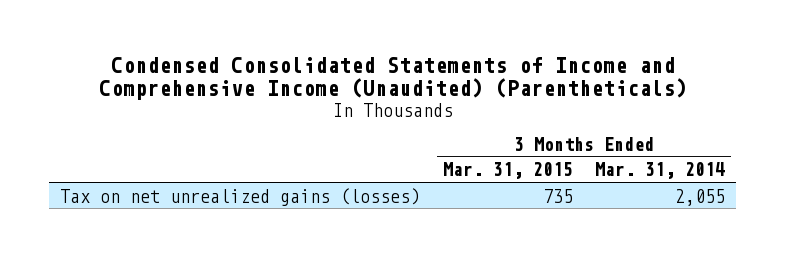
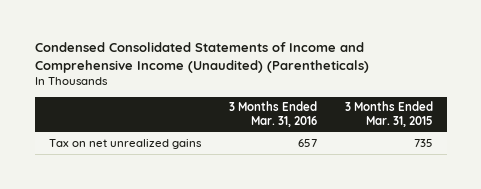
- | 3 Months Ended Mar. 31, 2015 | 3 Months Ended Mar. 31, 2014
+ | 3 Months Ended Mar. 31, 2016 | 3 Months Ended Mar. 31, 2015
- Tax on net unrealized gains (losses) | 735 | 2,055
+ Tax on net unrealized gains | 657 | 735

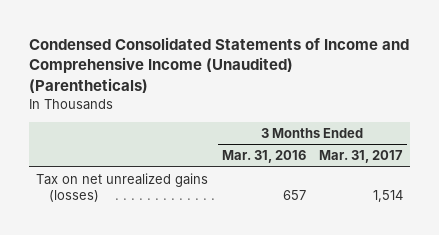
- | 3 Months Ended Mar. 31, 2016 | 3 Months Ended Mar. 31, 2015
+ | 3 Months Ended Mar. 31, 2016 | 3 Months Ended Mar. 31, 2017
- Tax on net unrealized gains | 657 | 735
+ Tax on net unrealized gains (losses) | 657 | 1,514

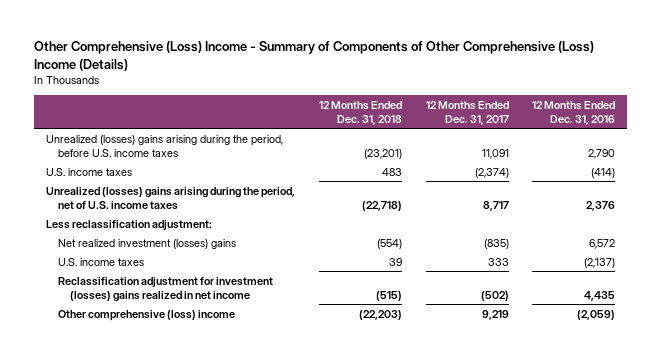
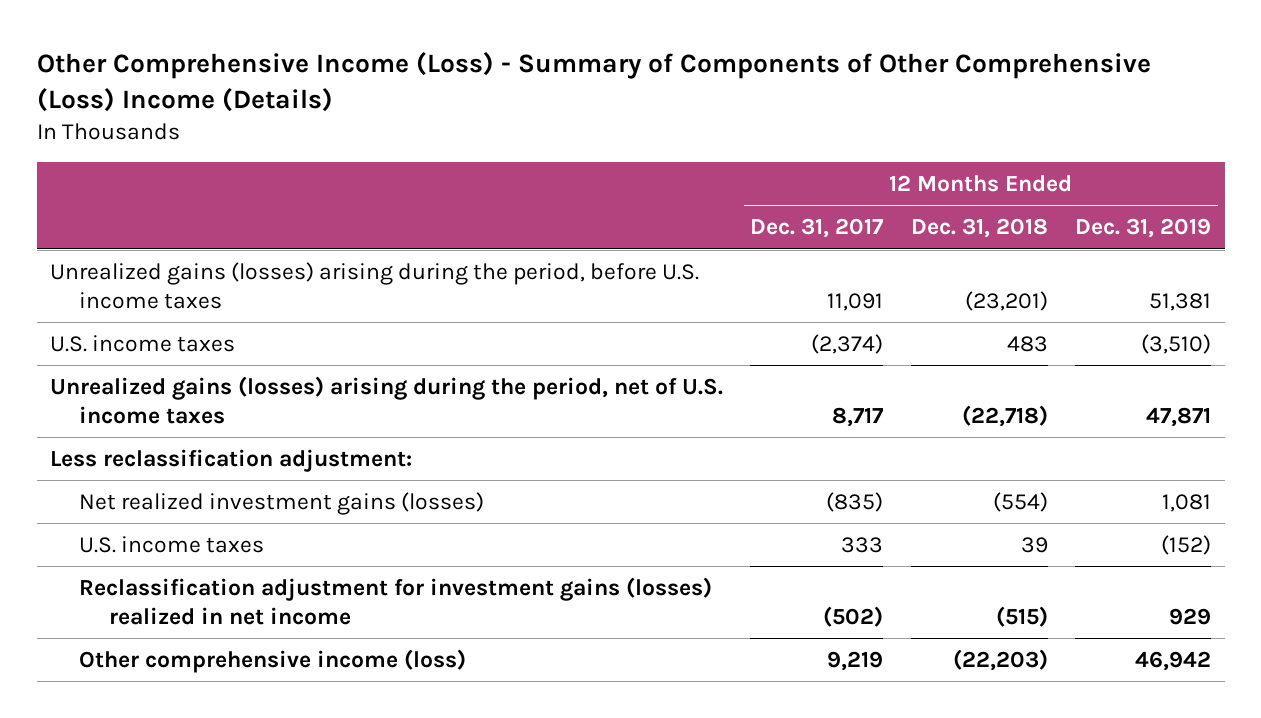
- Other Comprehensive (Loss) Income - Summary of Components of Other Comprehensive (Loss) Income (Details)
+ Other Comprehensive Income (Loss) - Summary of Components of Other Comprehensive (Loss) Income (Details)
- | 12 Months Ended Dec. 31, 2018 | 12 Months Ended Dec. 31, 2017 | 12 Months Ended Dec. 31, 2016
+ | 12 Months Ended Dec. 31, 2017 | 12 Months Ended Dec. 31, 2018 | 12 Months Ended Dec. 31, 2019
- Unrealized (losses) gains arising during the period, before U.S. income taxes | (23,201) | 11,091 | 2,790
+ Unrealized gains (losses) arising during the period, before U.S. income taxes | 11,091 | (23,201) | 51,381
- Unrealized (losses) gains arising during the period, net of U.S. income taxes | (22,718) | 8,717 | 2,376
+ Unrealized gains (losses) arising during the period, net of U.S. income taxes | 8,717 | (22,718) | 47,871
- Net realized investment (losses) gains | (554) | (835) | 6,572
+ Net realized investment gains (losses) | (835) | (554) | 1,081
- Reclassification adjustment for investment (losses) gains realized in net income | (515) | (502) | 4,435
- Other comprehensive (loss) income | (22,203) | 9,219 | (2,059)
+ Reclassification adjustment for investment gains (losses) realized in net income | (502) | (515) | 929
+ Other comprehensive income (loss) | 9,219 | (22,203) | 46,942

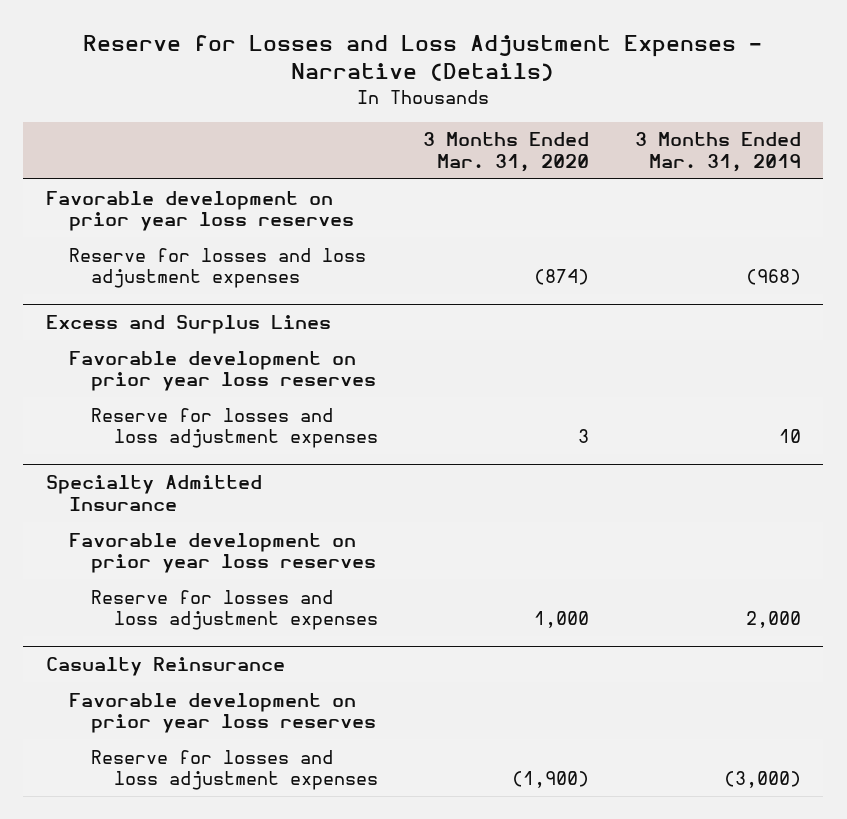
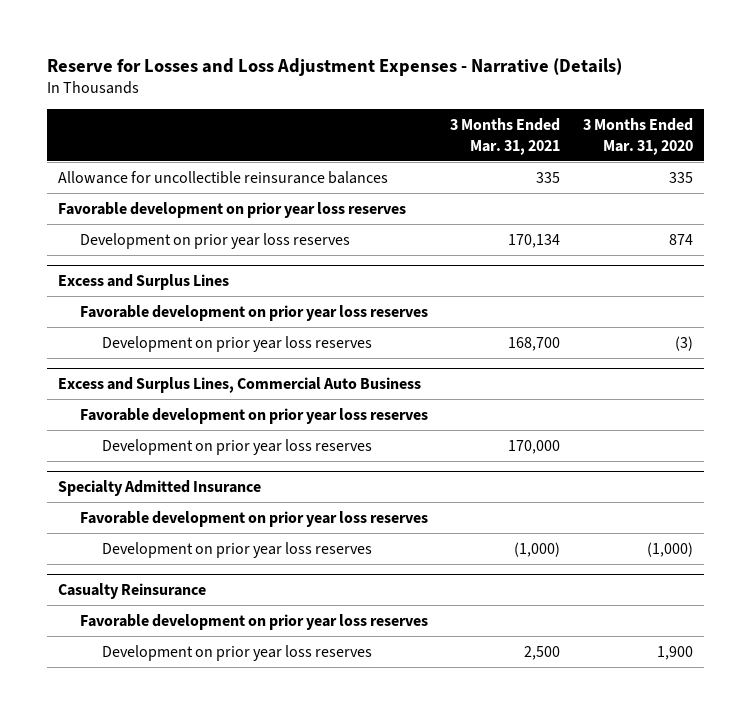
- | 3 Months Ended Mar. 31, 2020 | 3 Months Ended Mar. 31, 2019
+ | 3 Months Ended Mar. 31, 2021 | 3 Months Ended Mar. 31, 2020
+ Allowance for uncollectible reinsurance balances | 335 | 335
- Reserve for losses and loss adjustment expenses | (874) | (968)
+ Development on prior year loss reserves | 170,134 | 874
@ Excess and Surplus Lines
- Reserve for losses and loss adjustment expenses | 3 | 10
+ Development on prior year loss reserves | 168,700 | (3)
+ Excess and Surplus Lines, Commercial Auto Business
+ Favorable development on prior year loss reserves
+ Development on prior year loss reserves | 170,000 |
@ Specialty Admitted Insurance
- Reserve for losses and loss adjustment expenses | 1,000 | 2,000
+ Development on prior year loss reserves | (1,000) | (1,000)
@ Casualty Reinsurance
- Reserve for losses and loss adjustment expenses | (1,900) | (3,000)
+ Development on prior year loss reserves | 2,500 | 1,900

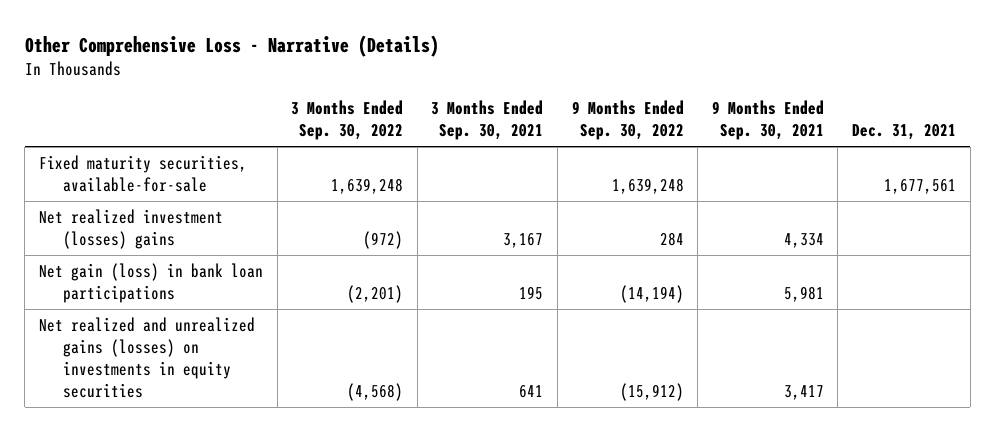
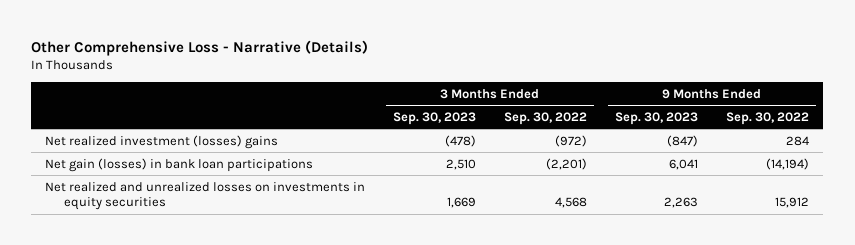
- | 3 Months Ended Sep. 30, 2022 | 3 Months Ended Sep. 30, 2021 | 9 Months Ended Sep. 30, 2022 | 9 Months Ended Sep. 30, 2021 | Dec. 31, 2021
+ | 3 Months Ended Sep. 30, 2023 | 3 Months Ended Sep. 30, 2022 | 9 Months Ended Sep. 30, 2023 | 9 Months Ended Sep. 30, 2022
- Fixed maturity securities, available-for-sale | 1,639,248 | | 1,639,248 | | 1,677,561
- Net gain (loss) in bank loan participations | (2,201) | 195 | (14,194) | 5,981 |
- Net realized and unrealized gains (losses) on investments in equity securities | (4,568) | 641 | (15,912) | 3,417 |
+ Net gain (losses) in bank loan participations | 2,510 | (2,201) | 6,041 | (14,194)
+ Net realized and unrealized losses on investments in equity securities | 1,669 | 4,568 | 2,263 | 15,912

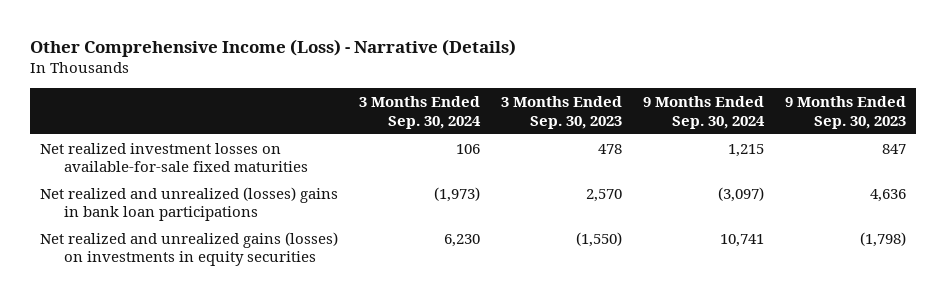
- Other Comprehensive Loss - Narrative (Details)
+ Other Comprehensive Income (Loss) - Narrative (Details)
- | 3 Months Ended Sep. 30, 2023 | 3 Months Ended Sep. 30, 2022 | 9 Months Ended Sep. 30, 2023 | 9 Months Ended Sep. 30, 2022
+ | 3 Months Ended Sep. 30, 2024 | 3 Months Ended Sep. 30, 2023 | 9 Months Ended Sep. 30, 2024 | 9 Months Ended Sep. 30, 2023
- Net realized investment (losses) gains | (478) | (972) | (847) | 284
- Net gain (losses) in bank loan participations | 2,510 | (2,201) | 6,041 | (14,194)
- Net realized and unrealized losses on investments in equity securities | 1,669 | 4,568 | 2,263 | 15,912
+ Net realized investment losses on available-for-sale fixed maturities | 106 | 478 | 1,215 | 847
+ Net realized and unrealized (losses) gains in bank loan participations | (1,973) | 2,570 | (3,097) | 4,636
+ Net realized and unrealized gains (losses) on investments in equity securities | 6,230 | (1,550) | 10,741 | (1,798)

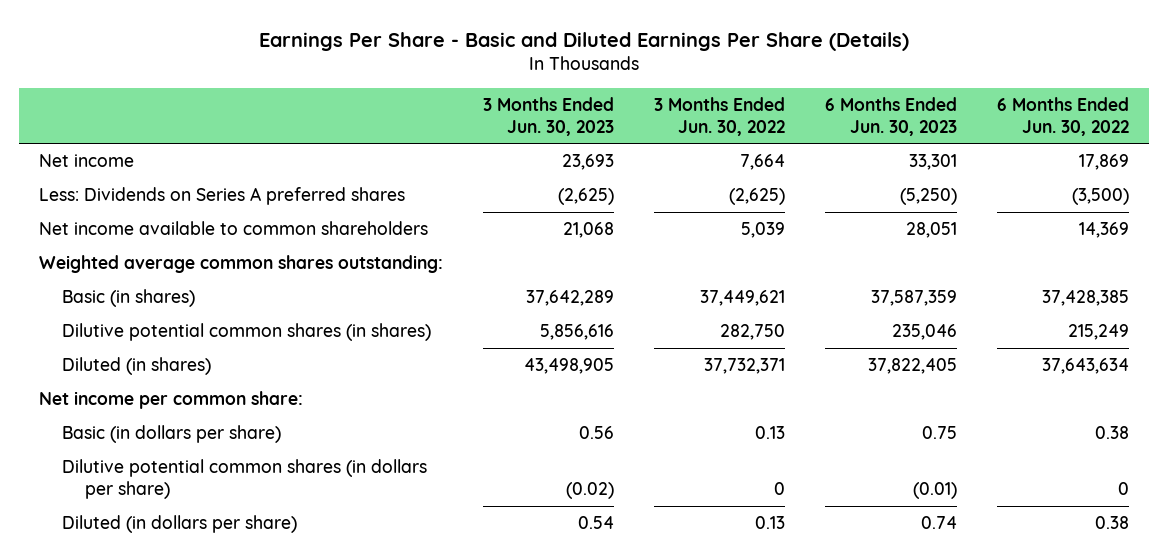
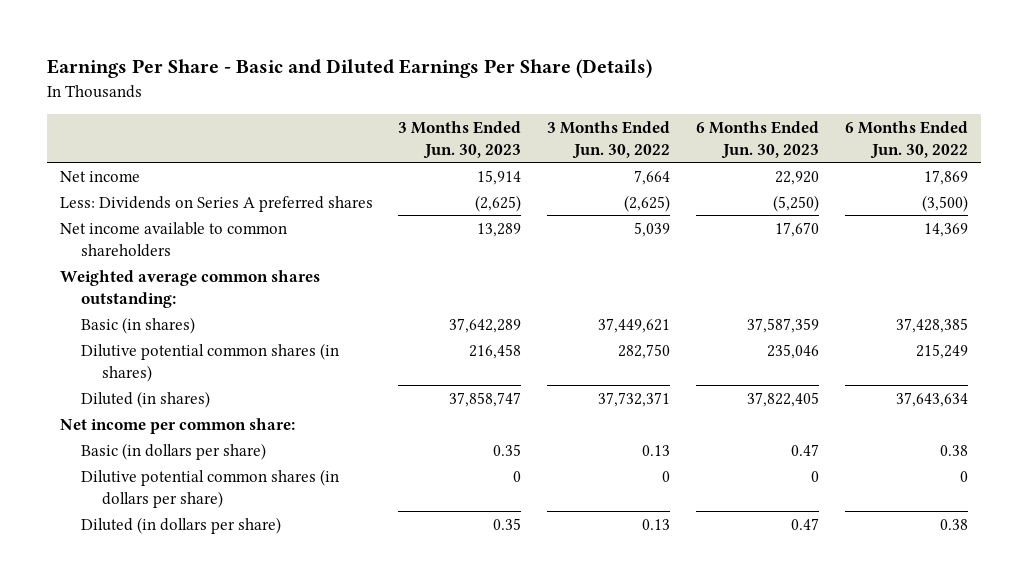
- Net income | 23,693 | 7,664 | 33,301 | 17,869
+ Net income | 15,914 | 7,664 | 22,920 | 17,869
- Net income available to common shareholders | 21,068 | 5,039 | 28,051 | 14,369
+ Net income available to common shareholders | 13,289 | 5,039 | 17,670 | 14,369
- Dilutive potential common shares (in shares) | 5,856,616 | 282,750 | 235,046 | 215,249
- Diluted (in shares) | 43,498,905 | 37,732,371 | 37,822,405 | 37,643,634
+ Dilutive potential common shares (in shares) | 216,458 | 282,750 | 235,046 | 215,249
+ Diluted (in shares) | 37,858,747 | 37,732,371 | 37,822,405 | 37,643,634
- Basic (in dollars per share) | 0.56 | 0.13 | 0.75 | 0.38
- Dilutive potential common shares (in dollars per share) | (0.02) | 0 | (0.01) | 0
- Diluted (in dollars per share) | 0.54 | 0.13 | 0.74 | 0.38
+ Basic (in dollars per share) | 0.35 | 0.13 | 0.47 | 0.38
+ Dilutive potential common shares (in dollars per share) | 0 | 0 | 0 | 0
+ Diluted (in dollars per share) | 0.35 | 0.13 | 0.47 | 0.38

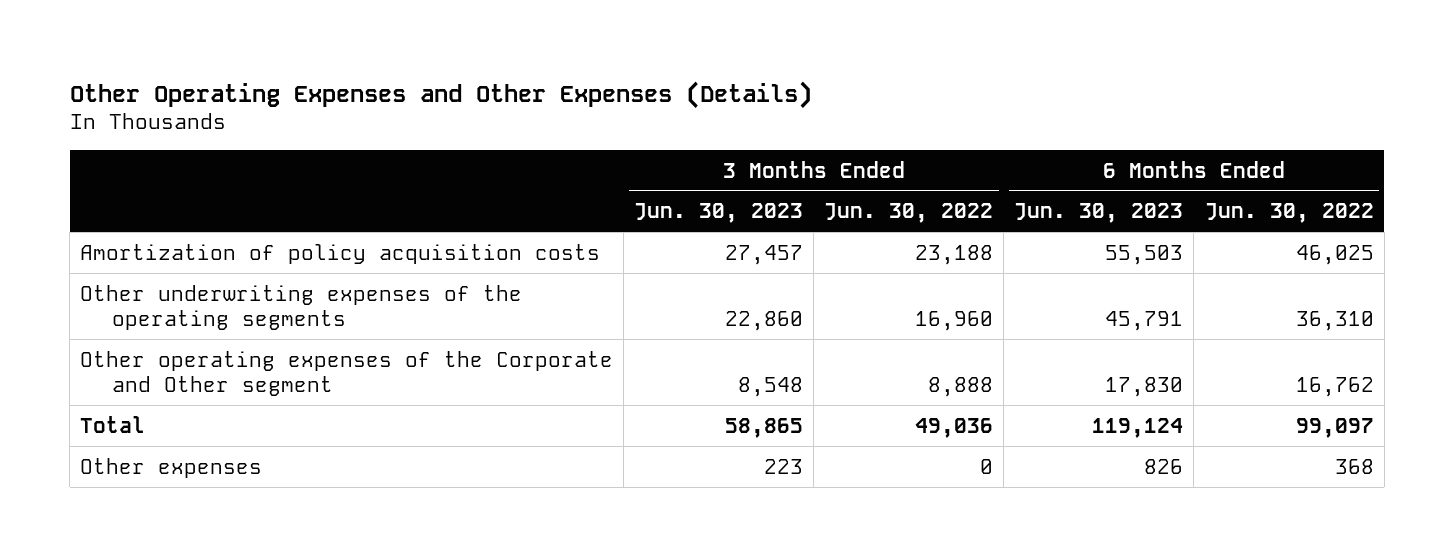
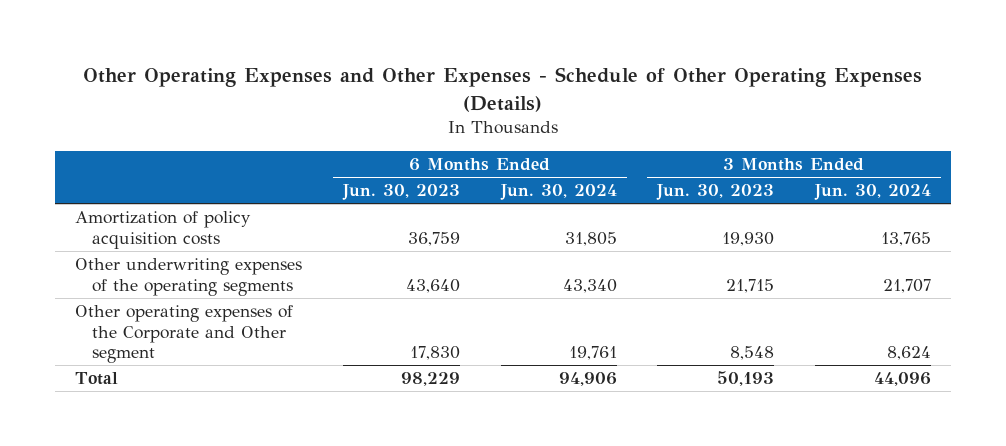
- Other Operating Expenses and Other Expenses (Details)
+ Other Operating Expenses and Other Expenses - Schedule of Other Operating Expenses (Details)
- | 3 Months Ended Jun. 30, 2023 | 3 Months Ended Jun. 30, 2022 | 6 Months Ended Jun. 30, 2023 | 6 Months Ended Jun. 30, 2022
+ | 6 Months Ended Jun. 30, 2023 | 6 Months Ended Jun. 30, 2024 | 3 Months Ended Jun. 30, 2023 | 3 Months Ended Jun. 30, 2024
- Amortization of policy acquisition costs | 27,457 | 23,188 | 55,503 | 46,025
- Other underwriting expenses of the operating segments | 22,860 | 16,960 | 45,791 | 36,310
+ Amortization of policy acquisition costs | 36,759 | 31,805 | 19,930 | 13,765
+ Other underwriting expenses of the operating segments | 43,640 | 43,340 | 21,715 | 21,707
- Total | 58,865 | 49,036 | 119,124 | 99,097
- Other expenses | 223 | 0 | 826 | 368
+ Total | 98,229 | 94,906 | 50,193 | 44,096

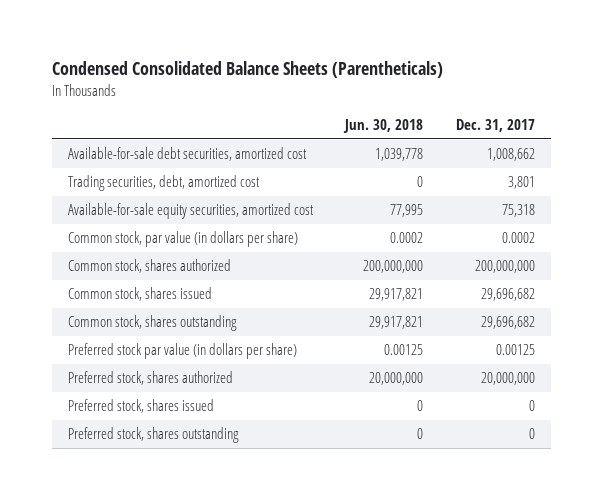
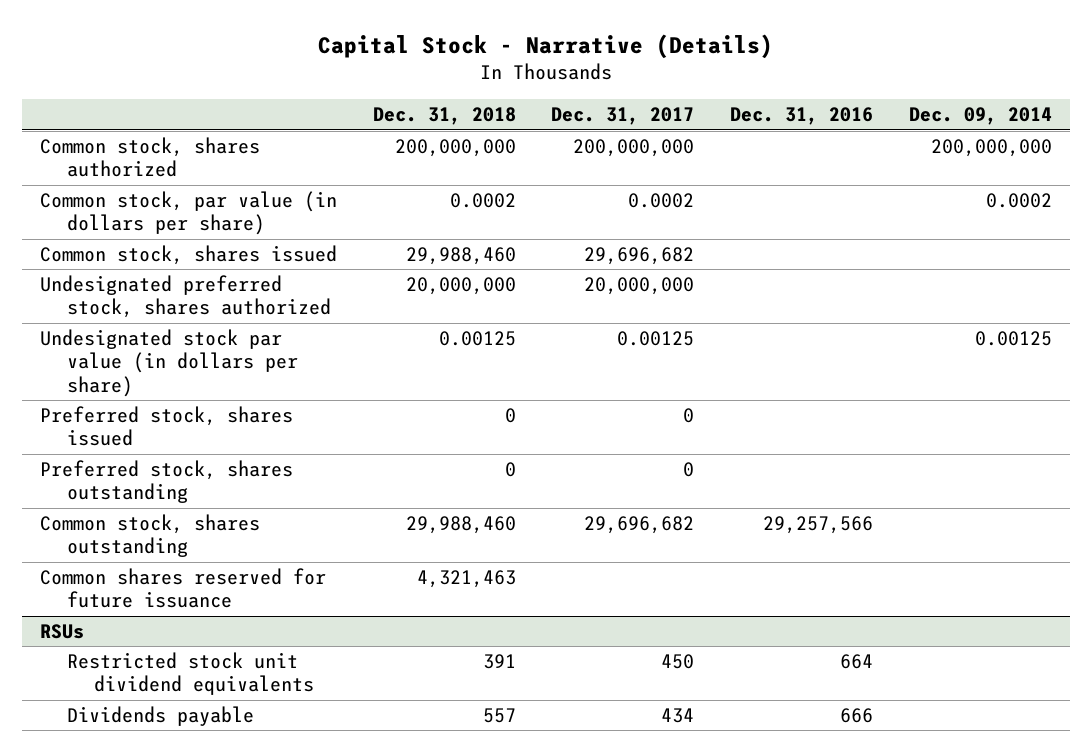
- Condensed Consolidated Balance Sheets (Parentheticals)
+ Capital Stock - Narrative (Details)
- | Jun. 30, 2018 | Dec. 31, 2017
+ | Dec. 31, 2018 | Dec. 31, 2017 | Dec. 31, 2016 | Dec. 09, 2014
- Available-for-sale debt securities, amortized cost | 1,039,778 | 1,008,662
- Trading securities, debt, amortized cost | 0 | 3,801
- Available-for-sale equity securities, amortized cost | 77,995 | 75,318
moved down: Common stock, par value (in dollars per share) | 0.0002 | 0.0002 | | 0.0002
- Preferred stock par value (in dollars per share) | 0.00125 | 0.00125
- Preferred stock, shares authorized | 20,000,000 | 20,000,000
+ Undesignated preferred stock, shares authorized | 20,000,000 | 20,000,000 | |
+ Undesignated stock par value (in dollars per share) | 0.00125 | 0.00125 | | 0.00125
moved down: Common stock, shares outstanding | 29,988,460 | 29,696,682 | 29,257,566 |
+ Common shares reserved for future issuance | 4,321,463 | | |
+ RSUs
+ Restricted stock unit dividend equivalents | 391 | 450 | 664 |
+ Dividends payable | 557 | 434 | 666 |

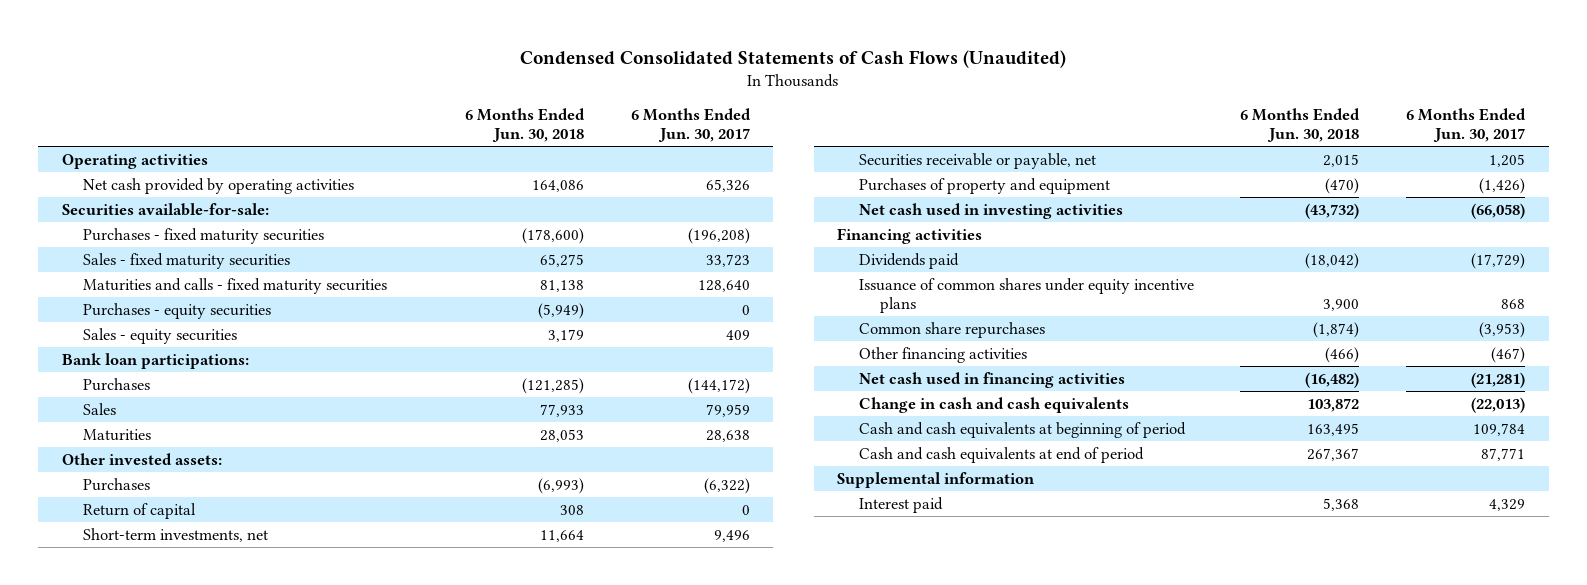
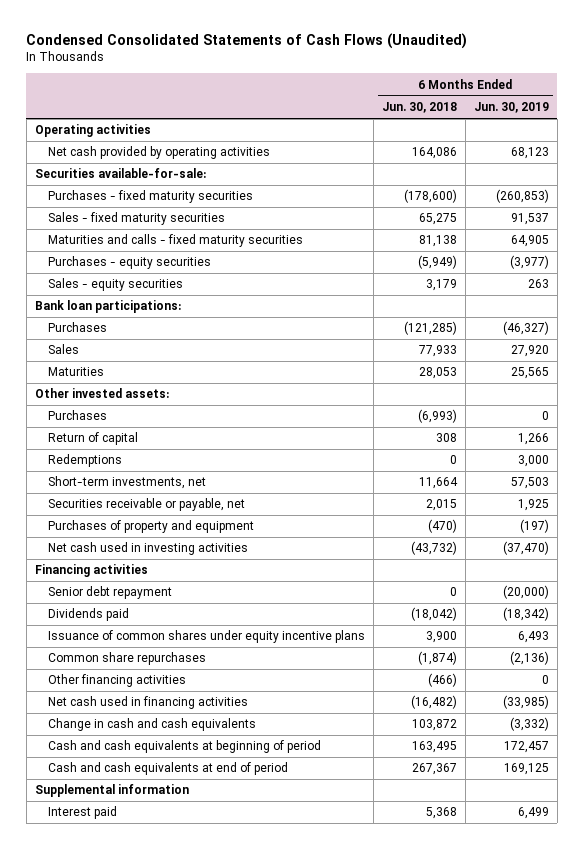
- | 6 Months Ended Jun. 30, 2018 | 6 Months Ended Jun. 30, 2017
+ | 6 Months Ended Jun. 30, 2018 | 6 Months Ended Jun. 30, 2019
+ Redemptions | 0 | 3,000
+ Senior debt repayment | 0 | (20,000)

